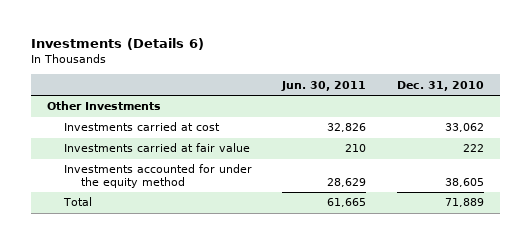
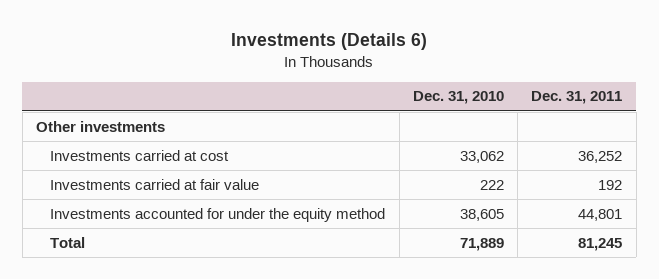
- | Jun. 30, 2011 | Dec. 31, 2010
+ | Dec. 31, 2010 | Dec. 31, 2011
- Other Investments
+ Other investments

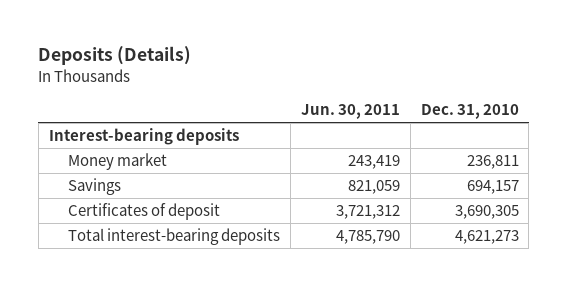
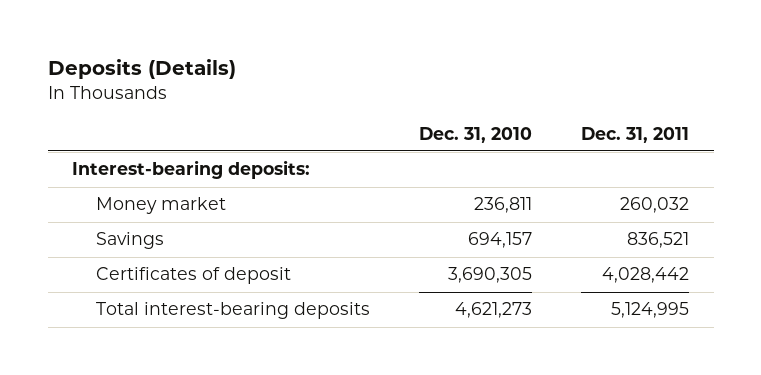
- | Jun. 30, 2011 | Dec. 31, 2010
+ | Dec. 31, 2010 | Dec. 31, 2011
- Interest-bearing deposits
+ Interest-bearing deposits:

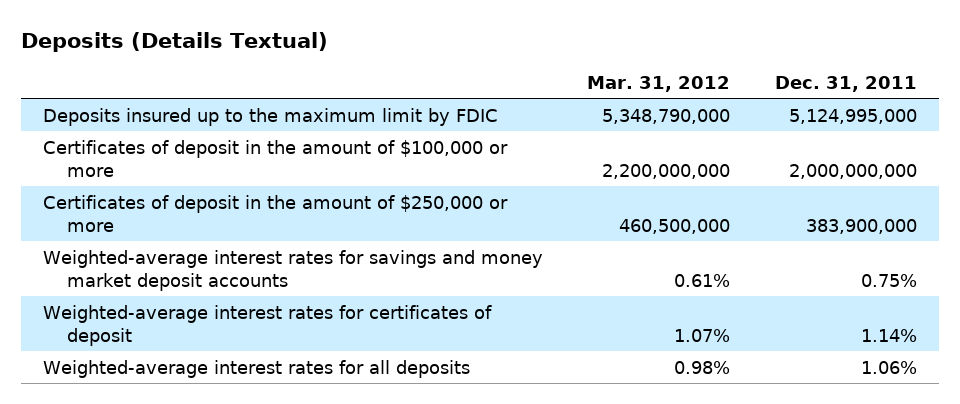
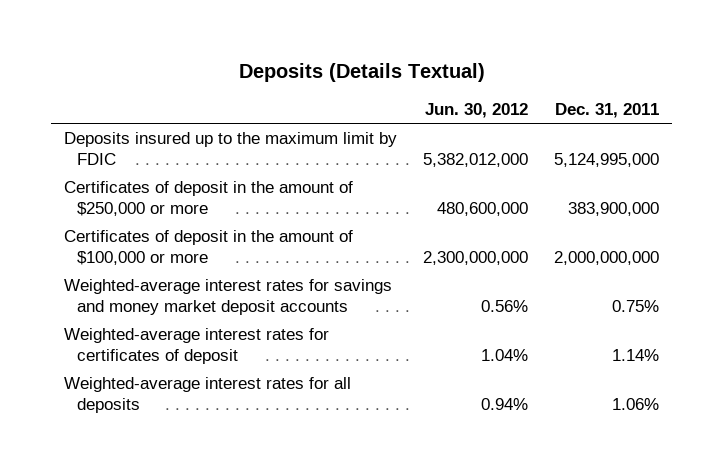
- | Mar. 31, 2012 | Dec. 31, 2011
+ | Jun. 30, 2012 | Dec. 31, 2011
moved down: Certificates of deposit in the amount of $100,000 or more | 2,300,000,000 | 2,000,000,000

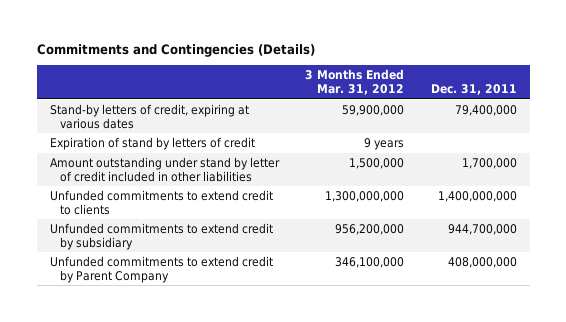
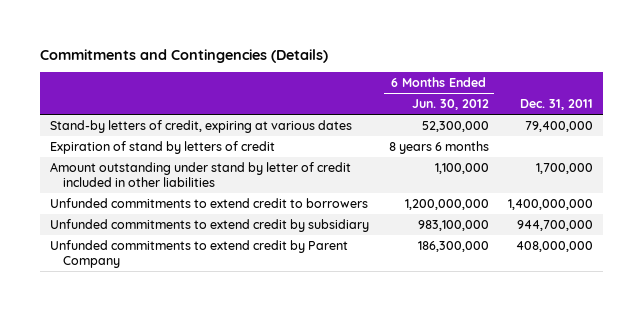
- | 3 Months Ended Mar. 31, 2012 | Dec. 31, 2011
+ | 6 Months Ended Jun. 30, 2012 | Dec. 31, 2011
- Unfunded commitments to extend credit to clients | 1,300,000,000 | 1,400,000,000
+ Unfunded commitments to extend credit to borrowers | 1,200,000,000 | 1,400,000,000

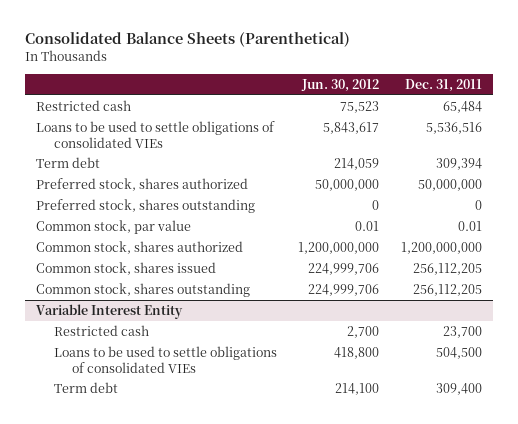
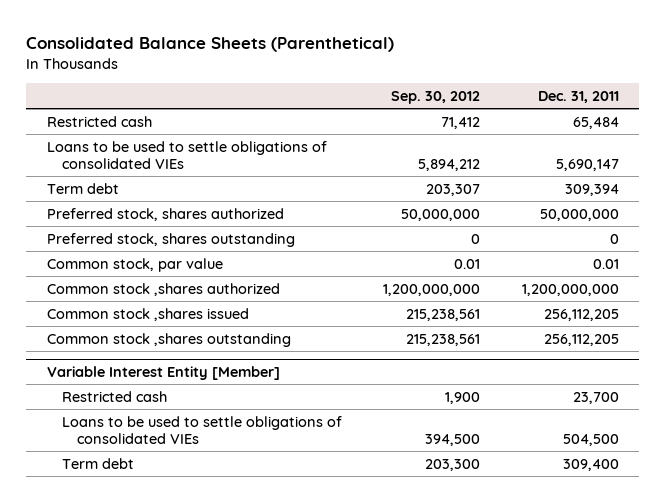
- | Jun. 30, 2012 | Dec. 31, 2011
+ | Sep. 30, 2012 | Dec. 31, 2011
- Loans to be used to settle obligations of consolidated VIEs | 5,843,617 | 5,536,516
+ Loans to be used to settle obligations of consolidated VIEs | 5,894,212 | 5,690,147
- Common stock, shares authorized | 1,200,000,000 | 1,200,000,000
- Common stock, shares issued | 224,999,706 | 256,112,205
- Common stock, shares outstanding | 224,999,706 | 256,112,205
- Variable Interest Entity
+ Common stock ,shares authorized | 1,200,000,000 | 1,200,000,000
+ Common stock ,shares issued | 215,238,561 | 256,112,205
+ Common stock ,shares outstanding | 215,238,561 | 256,112,205
+ Variable Interest Entity [Member]

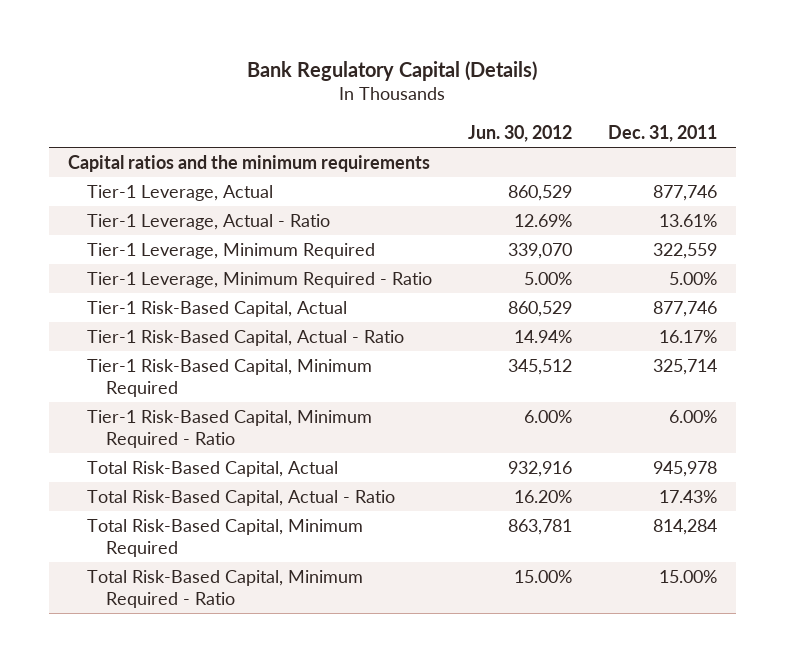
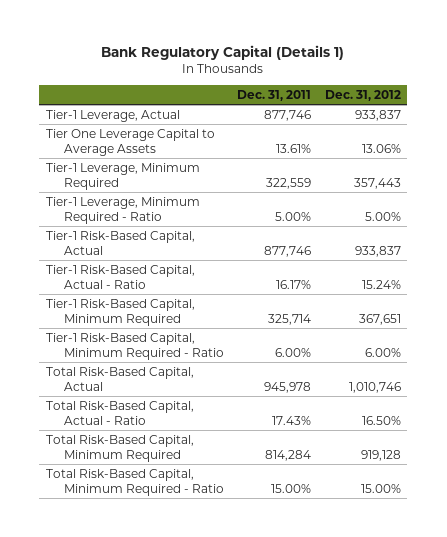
- Bank Regulatory Capital (Details)
+ Bank Regulatory Capital (Details 1)
- | Jun. 30, 2012 | Dec. 31, 2011
+ | Dec. 31, 2011 | Dec. 31, 2012
- Capital ratios and the minimum requirements
- Tier-1 Leverage, Actual - Ratio | 12.69% | 13.61%
+ Tier One Leverage Capital to Average Assets | 13.61% | 13.06%

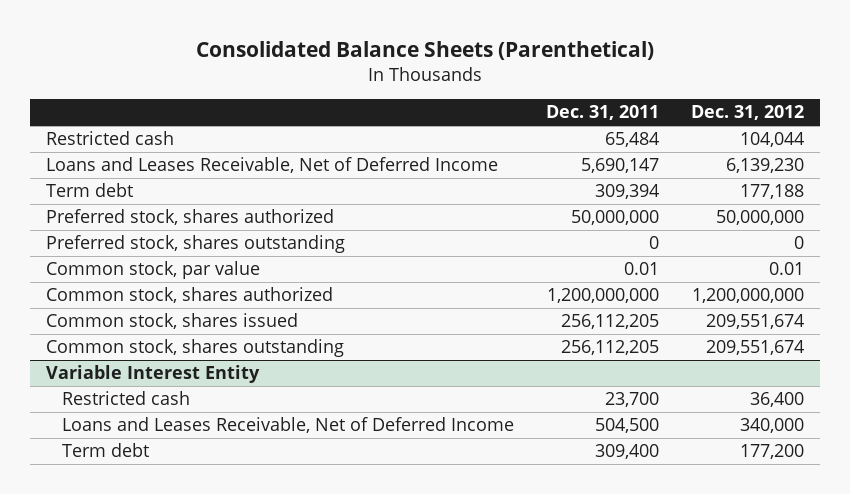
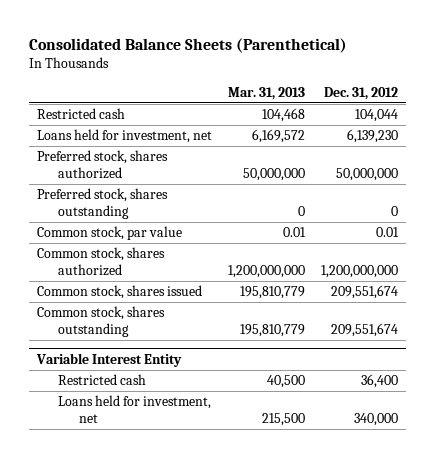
- | Dec. 31, 2011 | Dec. 31, 2012
+ | Mar. 31, 2013 | Dec. 31, 2012
- Loans and Leases Receivable, Net of Deferred Income | 5,690,147 | 6,139,230
- Term debt | 309,394 | 177,188
+ Loans held for investment, net | 6,169,572 | 6,139,230
@ Variable Interest Entity
- Loans and Leases Receivable, Net of Deferred Income | 504,500 | 340,000
- Term debt | 309,400 | 177,200
+ Loans held for investment, net | 215,500 | 340,000

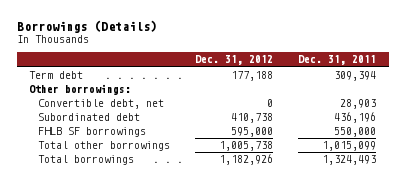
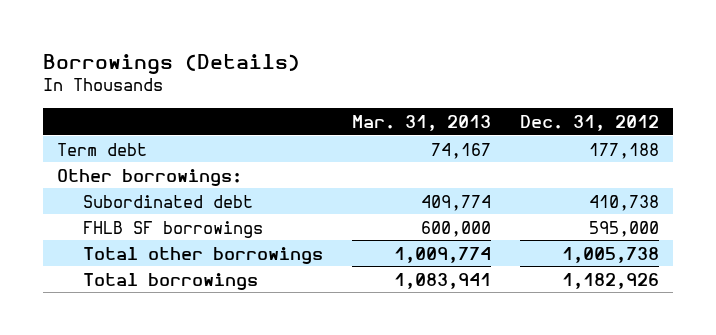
- | Dec. 31, 2012 | Dec. 31, 2011
+ | Mar. 31, 2013 | Dec. 31, 2012
- Convertible debt, net | 0 | 28,903

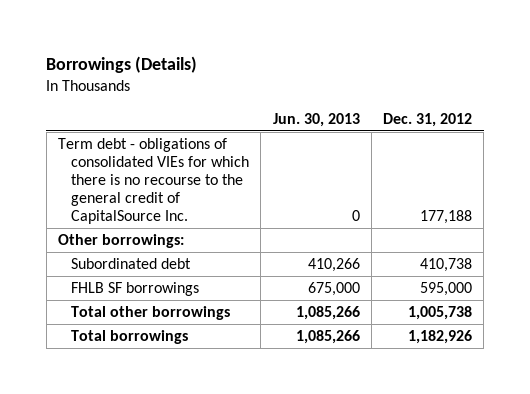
- | Mar. 31, 2013 | Dec. 31, 2012
+ | Jun. 30, 2013 | Dec. 31, 2012
- Term debt | 74,167 | 177,188
+ Term debt - obligations of consolidated VIEs for which there is no recourse to the general credit of CapitalSource Inc. | 0 | 177,188

